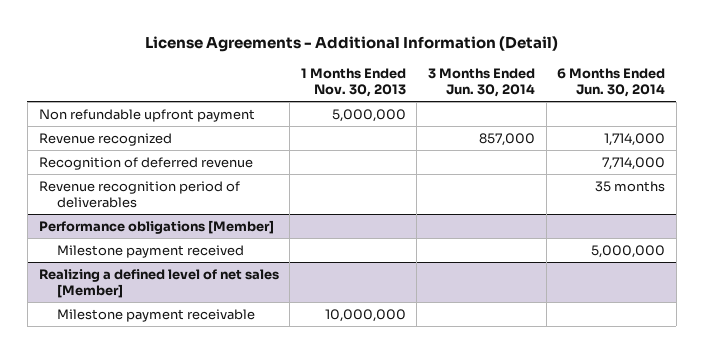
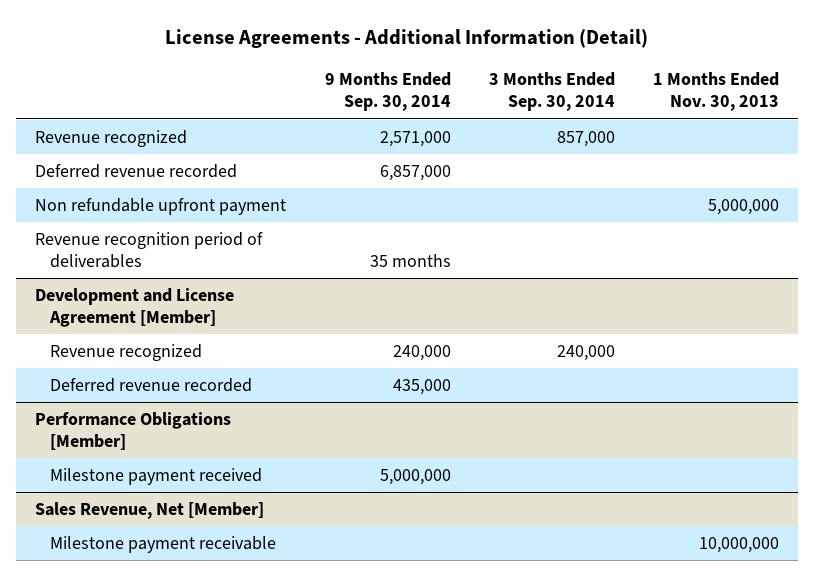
- | 1 Months Ended Nov. 30, 2013 | 3 Months Ended Jun. 30, 2014 | 6 Months Ended Jun. 30, 2014
+ | 9 Months Ended Sep. 30, 2014 | 3 Months Ended Sep. 30, 2014 | 1 Months Ended Nov. 30, 2013
- Recognition of deferred revenue | | | 7,714,000
+ Deferred revenue recorded | 6,857,000 | |
moved down: Non refundable upfront payment | | | 5,000,000
- Performance obligations [Member]
+ Development and License Agreement [Member]
+ Revenue recognized | 240,000 | 240,000 |
+ Deferred revenue recorded | 435,000 | |
+ Performance Obligations [Member]
- Realizing a defined level of net sales [Member]
+ Sales Revenue, Net [Member]

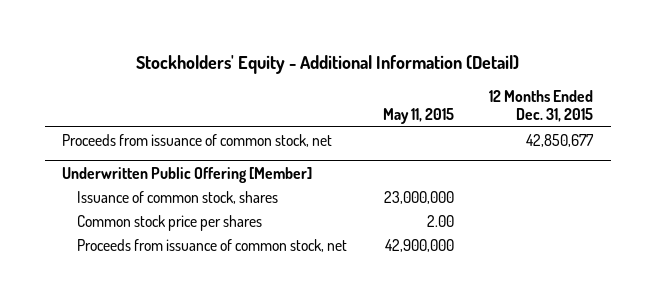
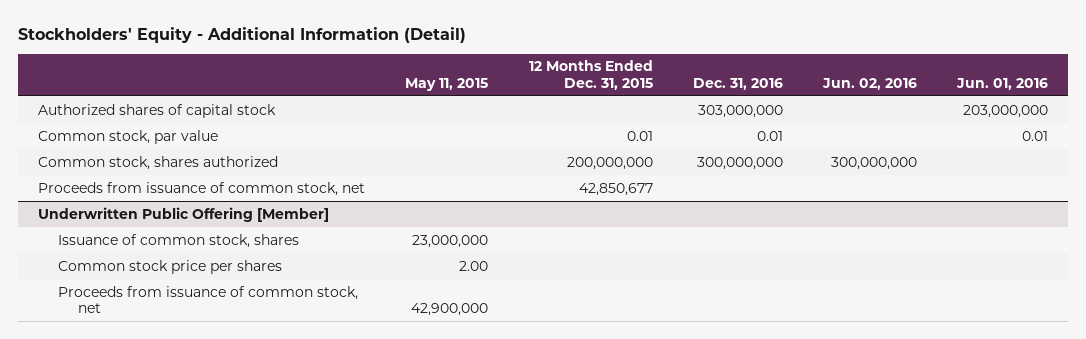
- | May 11, 2015 | 12 Months Ended Dec. 31, 2015
+ | May 11, 2015 | 12 Months Ended Dec. 31, 2015 | Dec. 31, 2016 | Jun. 02, 2016 | Jun. 01, 2016
+ Authorized shares of capital stock | | | 303,000,000 | | 203,000,000
+ Common stock, par value | | 0.01 | 0.01 | | 0.01
+ Common stock, shares authorized | | 200,000,000 | 300,000,000 | 300,000,000 |

